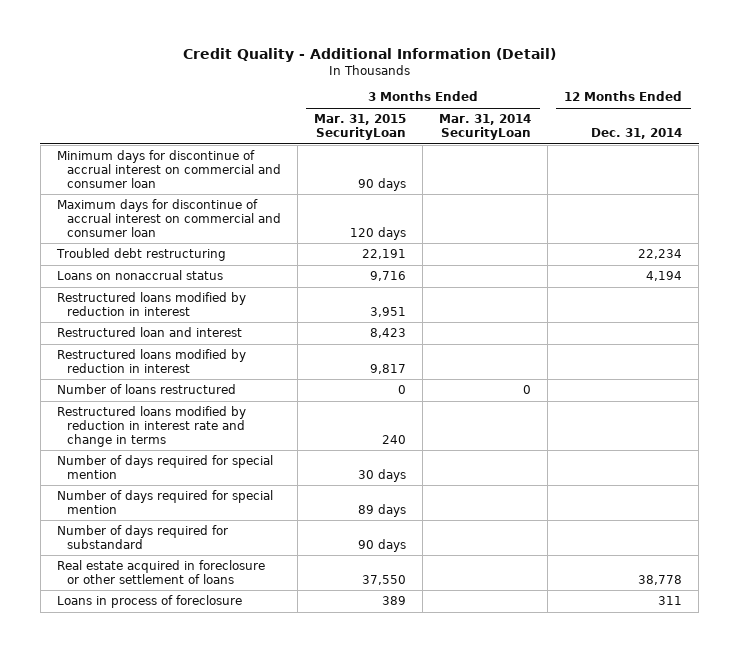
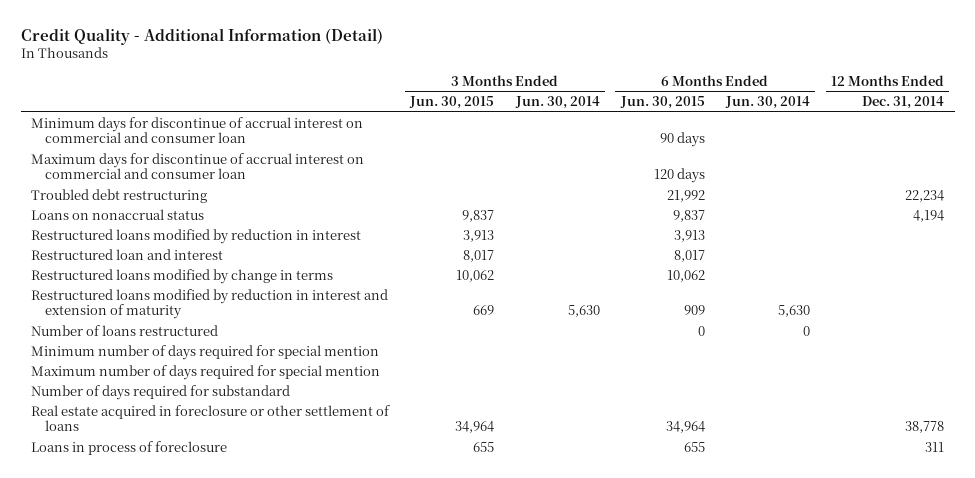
- | 3 Months Ended Mar. 31, 2015 SecurityLoan | 3 Months Ended Mar. 31, 2014 SecurityLoan | 12 Months Ended Dec. 31, 2014
+ | 3 Months Ended Jun. 30, 2015 | 3 Months Ended Jun. 30, 2014 | 6 Months Ended Jun. 30, 2015 | 6 Months Ended Jun. 30, 2014 | 12 Months Ended Dec. 31, 2014
- Restructured loans modified by reduction in interest | 9,817 | |
+ Restructured loans modified by change in terms | 10,062 | | 10,062 | |
+ Restructured loans modified by reduction in interest and extension of maturity | 669 | 5,630 | 909 | 5,630 |
- Restructured loans modified by reduction in interest rate and change in terms | 240 | |
- Number of days required for special mention | 30 days | |
- Number of days required for special mention | 89 days | |
+ Minimum number of days required for special mention
+ Maximum number of days required for special mention

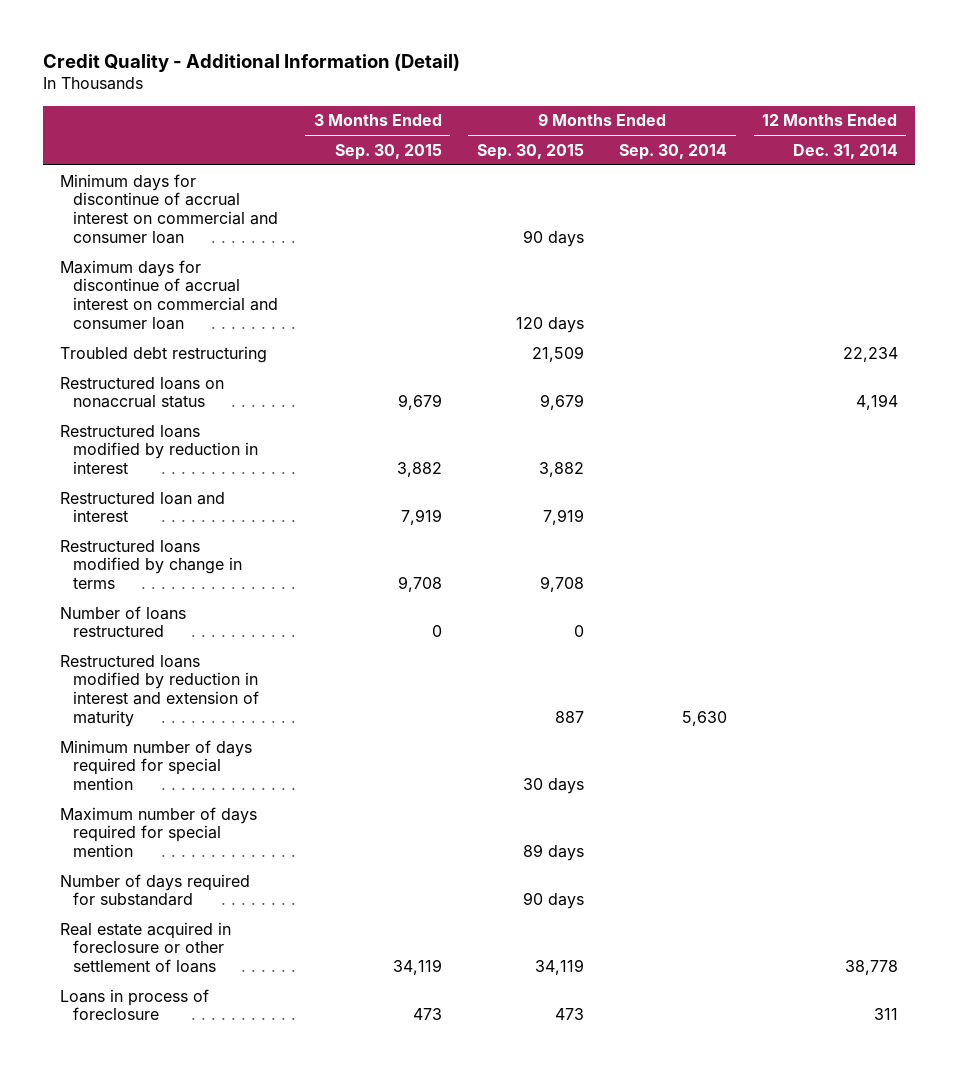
- | 3 Months Ended Jun. 30, 2015 | 3 Months Ended Jun. 30, 2014 | 6 Months Ended Jun. 30, 2015 | 6 Months Ended Jun. 30, 2014 | 12 Months Ended Dec. 31, 2014
+ | 3 Months Ended Sep. 30, 2015 | 9 Months Ended Sep. 30, 2015 | 9 Months Ended Sep. 30, 2014 | 12 Months Ended Dec. 31, 2014
- Loans on nonaccrual status | 9,837 | | 9,837 | | 4,194
+ Restructured loans on nonaccrual status | 9,679 | 9,679 | | 4,194
moved down: Restructured loans modified by reduction in interest and extension of maturity | | 887 | 5,630 |

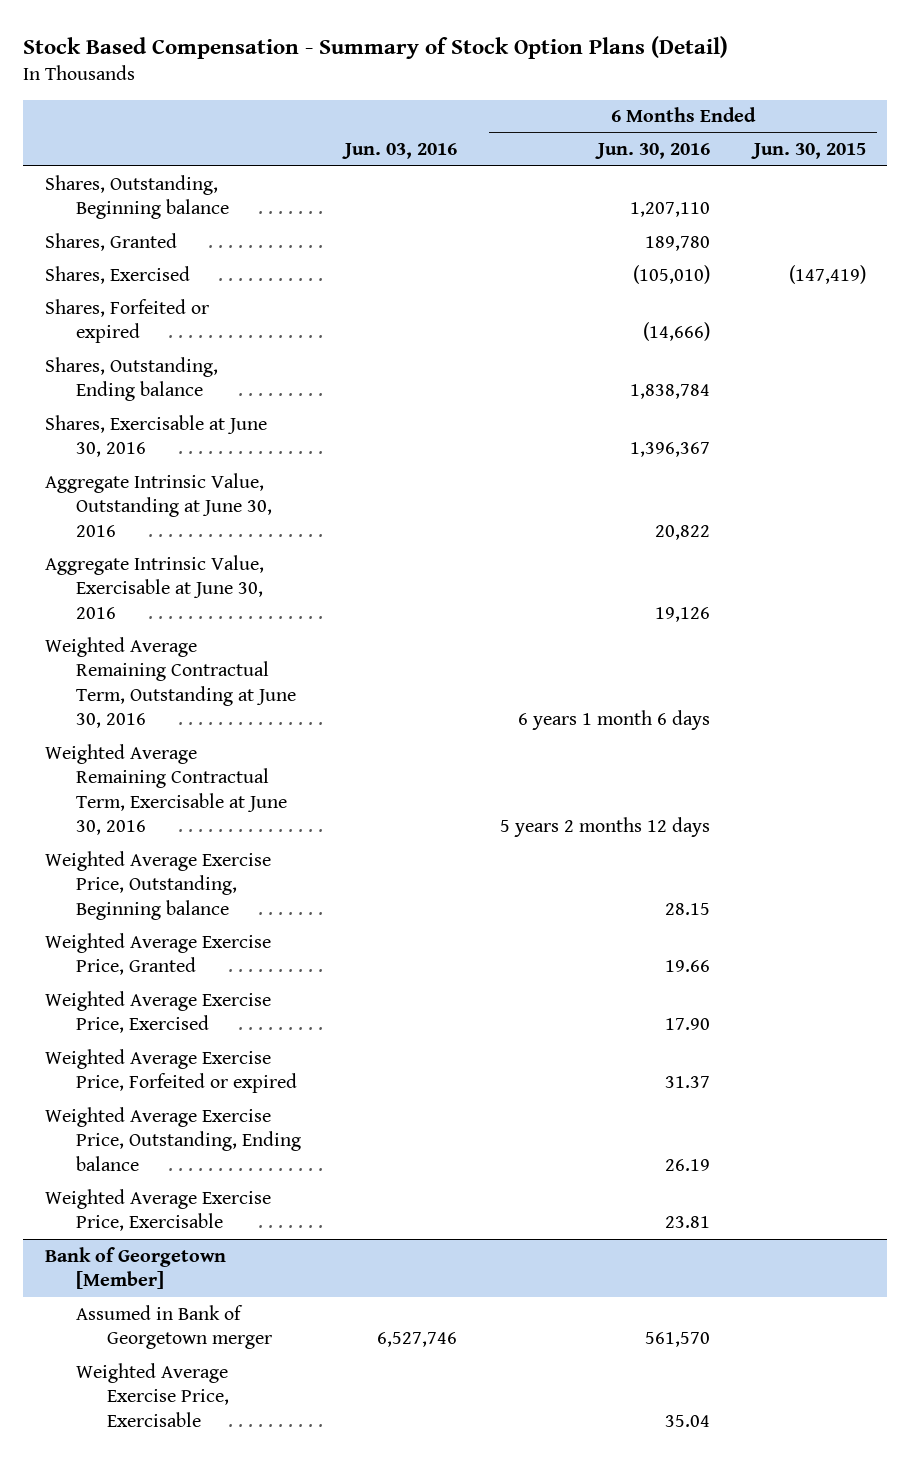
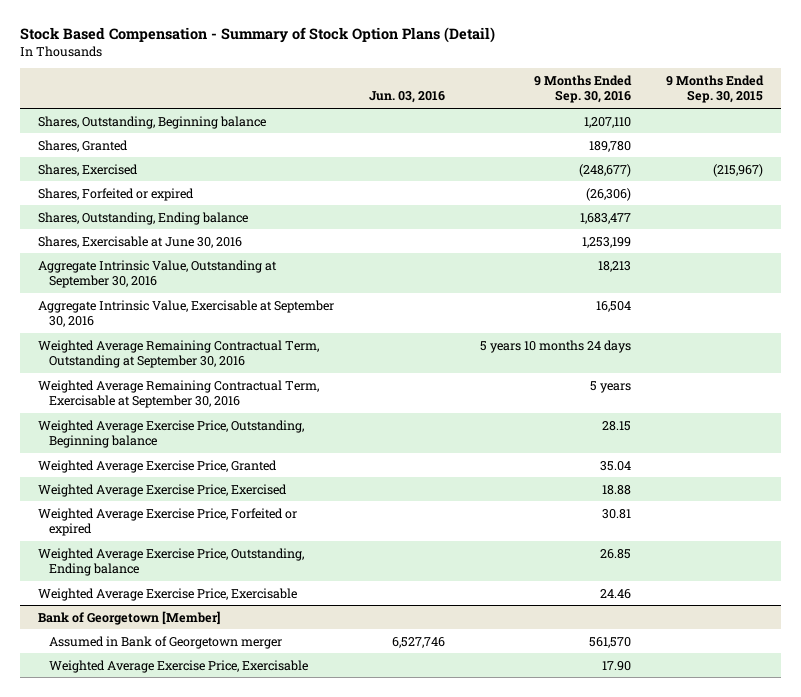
- | Jun. 03, 2016 | 6 Months Ended Jun. 30, 2016 | 6 Months Ended Jun. 30, 2015
+ | Jun. 03, 2016 | 9 Months Ended Sep. 30, 2016 | 9 Months Ended Sep. 30, 2015
- Aggregate Intrinsic Value, Outstanding at June 30, 2016 | | 20,822 |
- Aggregate Intrinsic Value, Exercisable at June 30, 2016 | | 19,126 |
- Weighted Average Remaining Contractual Term, Outstanding at June 30, 2016 | | 6 years 1 month 6 days |
- Weighted Average Remaining Contractual Term, Exercisable at June 30, 2016 | | 5 years 2 months 12 days |
+ Aggregate Intrinsic Value, Outstanding at September 30, 2016 | | 18,213 |
+ Aggregate Intrinsic Value, Exercisable at September 30, 2016 | | 16,504 |
+ Weighted Average Remaining Contractual Term, Outstanding at September 30, 2016 | | 5 years 10 months 24 days |
+ Weighted Average Remaining Contractual Term, Exercisable at September 30, 2016 | | 5 years |

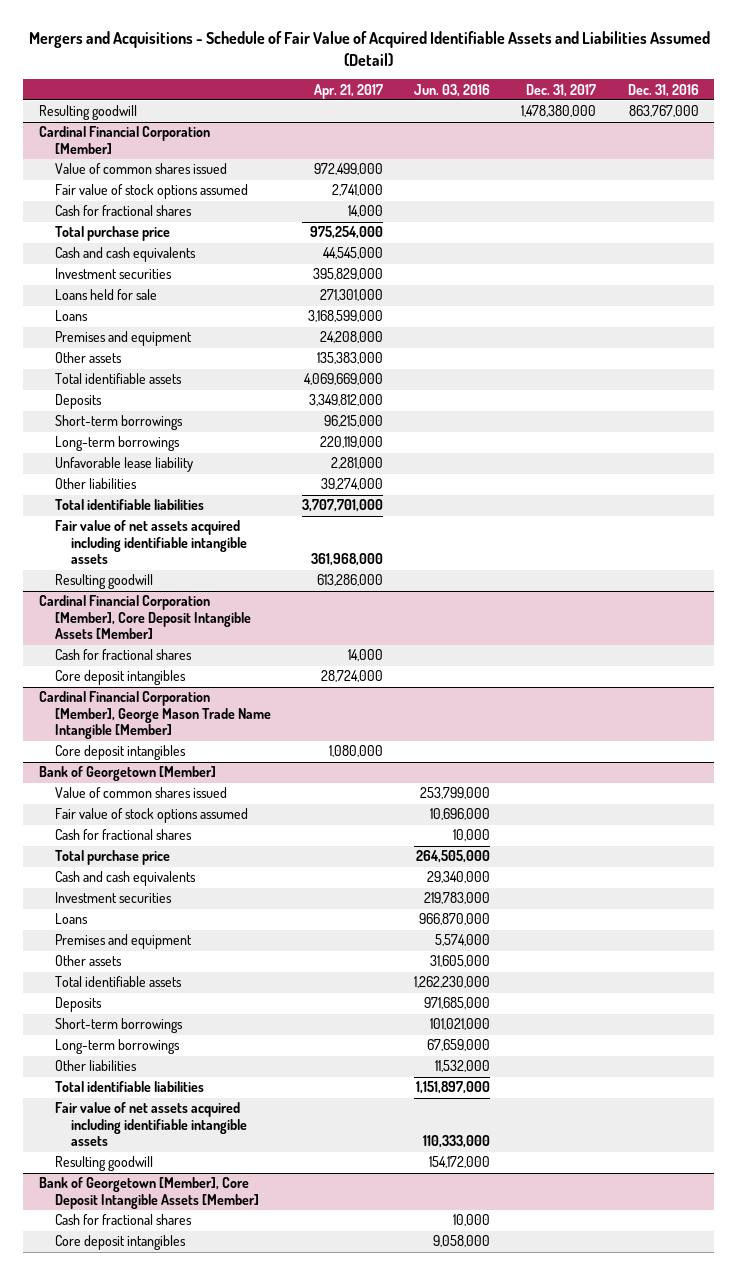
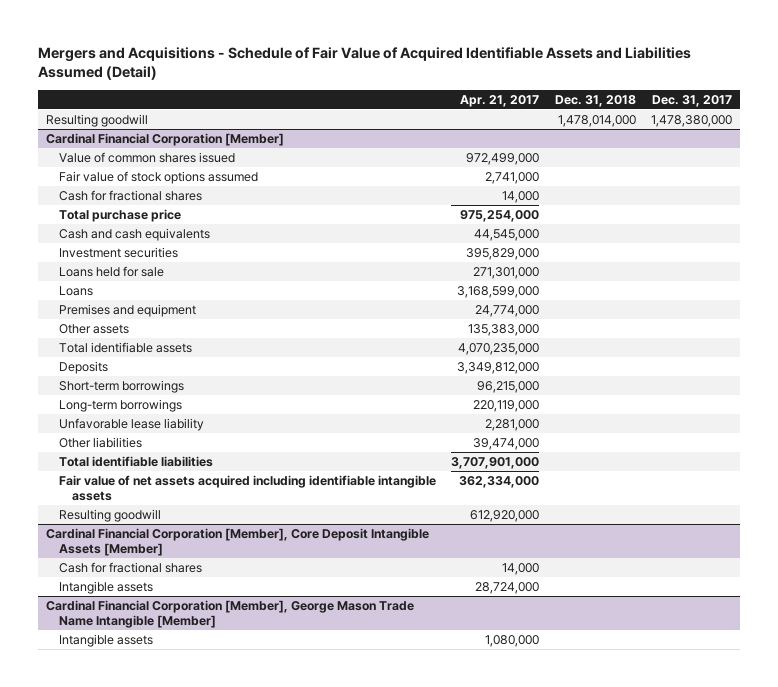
- | Apr. 21, 2017 | Jun. 03, 2016 | Dec. 31, 2017 | Dec. 31, 2016
+ | Apr. 21, 2017 | Dec. 31, 2018 | Dec. 31, 2017
@ Cardinal Financial Corporation [Member]
- Premises and equipment | 24,208,000 | | |
+ Premises and equipment | 24,774,000 | |
- Total identifiable assets | 4,069,669,000 | | |
+ Total identifiable assets | 4,070,235,000 | |
- Other liabilities | 39,274,000 | | |
- Total identifiable liabilities | 3,707,701,000 | | |
- Fair value of net assets acquired including identifiable intangible assets | 361,968,000 | | |
- Resulting goodwill | 613,286,000 | | |
+ Other liabilities | 39,474,000 | |
+ Total identifiable liabilities | 3,707,901,000 | |
+ Fair value of net assets acquired including identifiable intangible assets | 362,334,000 | |
+ Resulting goodwill | 612,920,000 | |
@ Cardinal Financial Corporation [Member], Core Deposit Intangible Assets [Member]
- Core deposit intangibles | 28,724,000 | | |
+ Intangible assets | 28,724,000 | |
@ Cardinal Financial Corporation [Member], George Mason Trade Name Intangible [Member]
- Core deposit intangibles | 1,080,000 | | |
- Bank of Georgetown [Member]
- Value of common shares issued | | 253,799,000 | |
- Fair value of stock options assumed | | 10,696,000 | |
- Cash for fractional shares | | 10,000 | |
- Total purchase price | | 264,505,000 | |
- Cash and cash equivalents | | 29,340,000 | |
- Investment securities | | 219,783,000 | |
- Loans | | 966,870,000 | |
- Premises and equipment | | 5,574,000 | |
- Other assets | | 31,605,000 | |
- Total identifiable assets | | 1,262,230,000 | |
- Deposits | | 971,685,000 | |
- Short-term borrowings | | 101,021,000 | |
- Long-term borrowings | | 67,659,000 | |
- Other liabilities | | 11,532,000 | |
- Total identifiable liabilities | | 1,151,897,000 | |
- Fair value of net assets acquired including identifiable intangible assets | | 110,333,000 | |
- Resulting goodwill | | 154,172,000 | |
- Bank of Georgetown [Member], Core Deposit Intangible Assets [Member]
- Cash for fractional shares | | 10,000 | |
- Core deposit intangibles | | 9,058,000 | |
@ Cardinal Financial Corporation [Member], George Mason Trade Name Intangible [Member]
+ Intangible assets | 1,080,000 | |

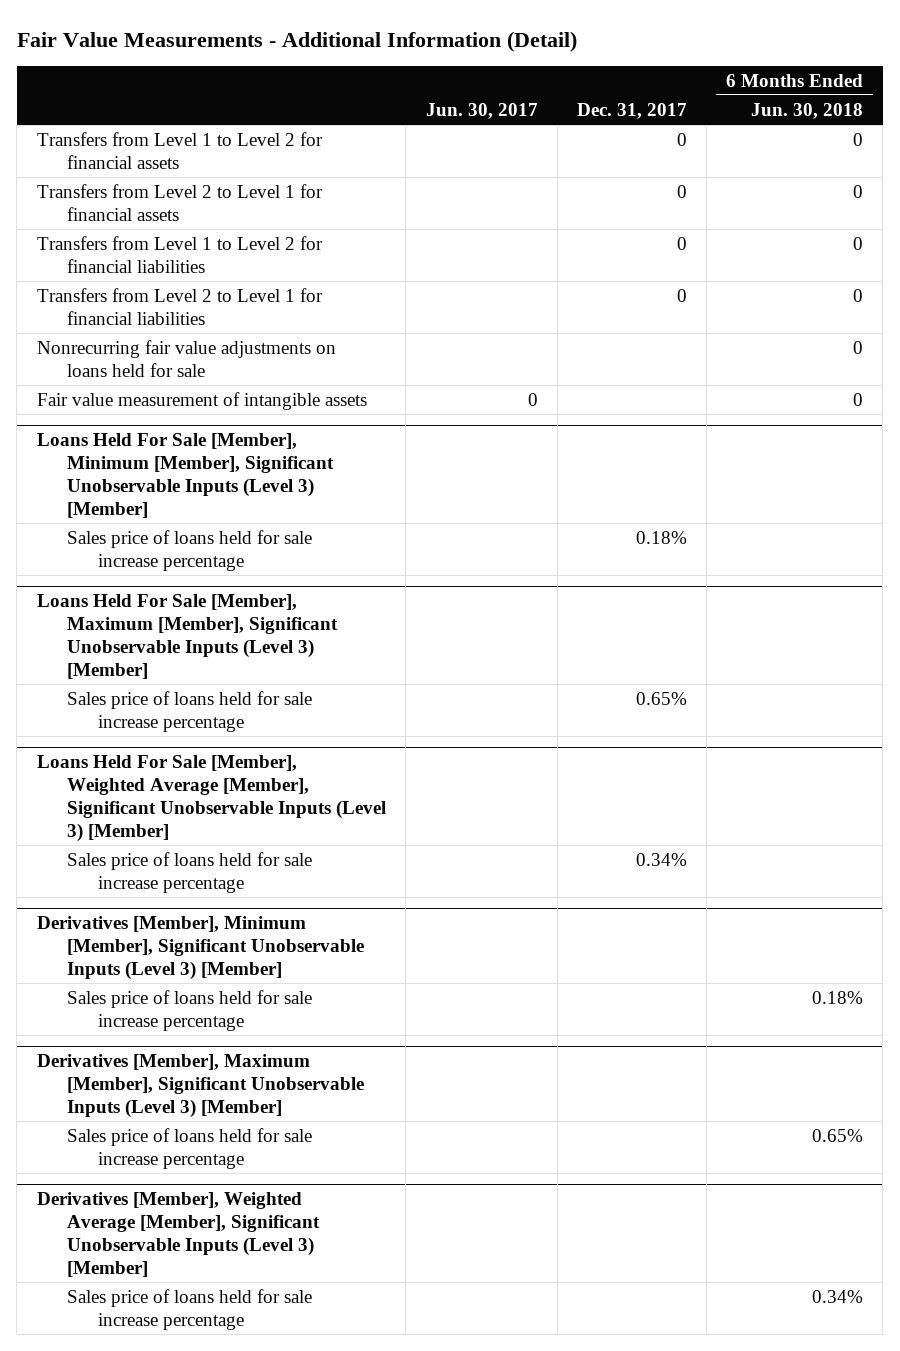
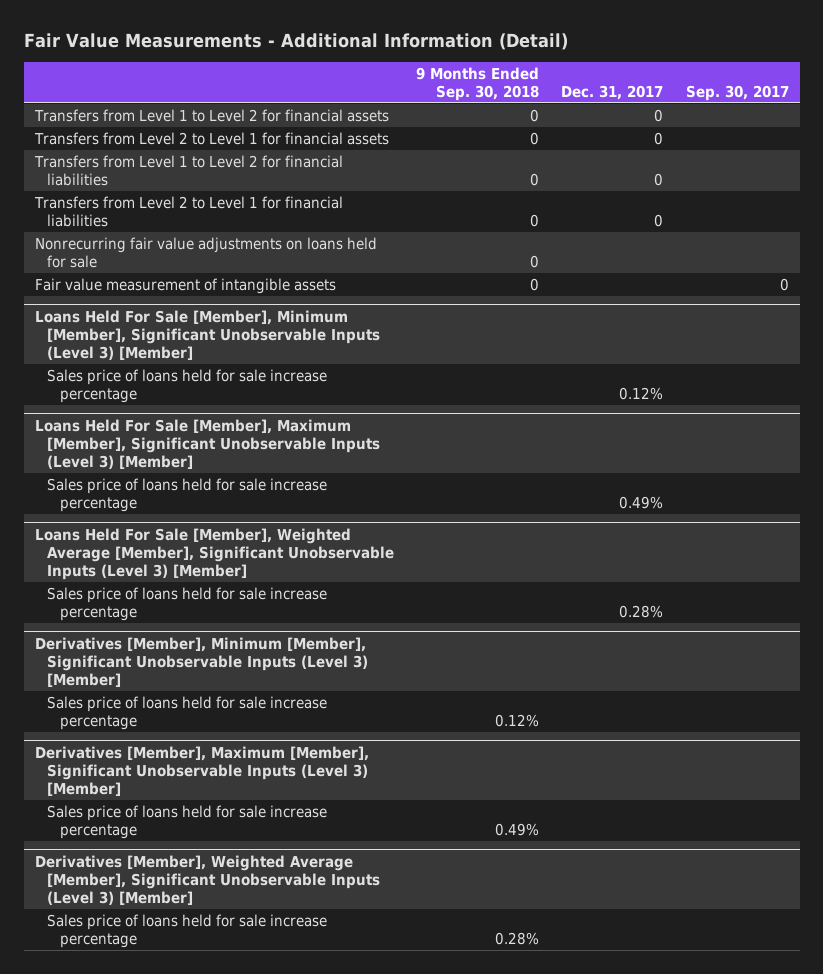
- | Jun. 30, 2017 | Dec. 31, 2017 | 6 Months Ended Jun. 30, 2018
+ | 9 Months Ended Sep. 30, 2018 | Dec. 31, 2017 | Sep. 30, 2017
@ Loans Held For Sale [Member], Minimum [Member], Significant Unobservable Inputs (Level 3) [Member]
- Sales price of loans held for sale increase percentage | | 0.18% |
+ Sales price of loans held for sale increase percentage | | 0.12% |
@ Loans Held For Sale [Member], Maximum [Member], Significant Unobservable Inputs (Level 3) [Member]
- Sales price of loans held for sale increase percentage | | 0.65% |
+ Sales price of loans held for sale increase percentage | | 0.49% |
@ Loans Held For Sale [Member], Weighted Average [Member], Significant Unobservable Inputs (Level 3) [Member]
- Sales price of loans held for sale increase percentage | | 0.34% |
+ Sales price of loans held for sale increase percentage | | 0.28% |

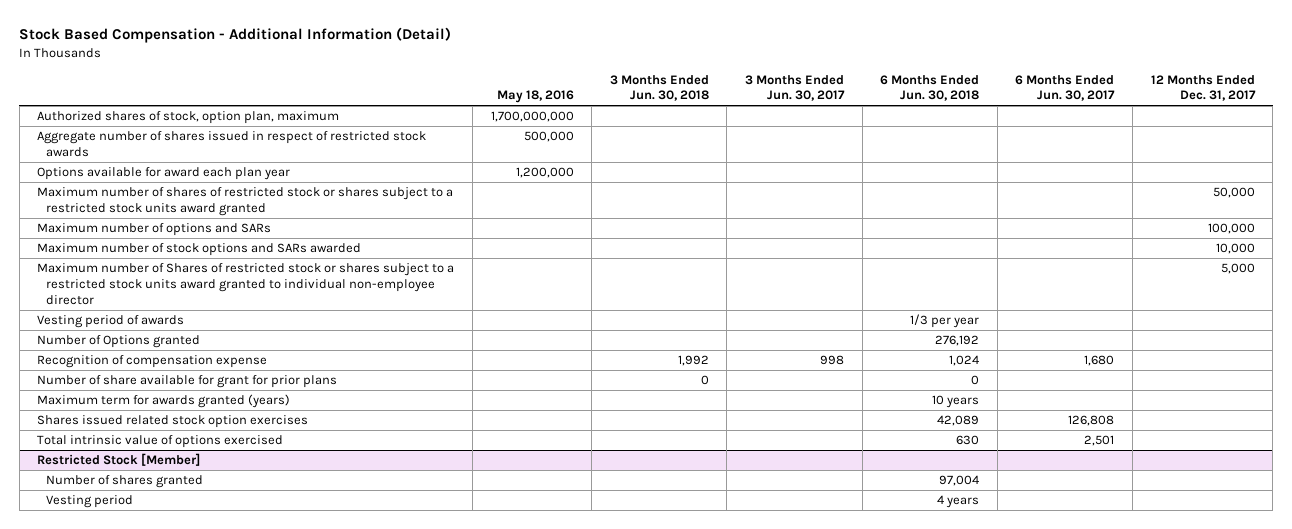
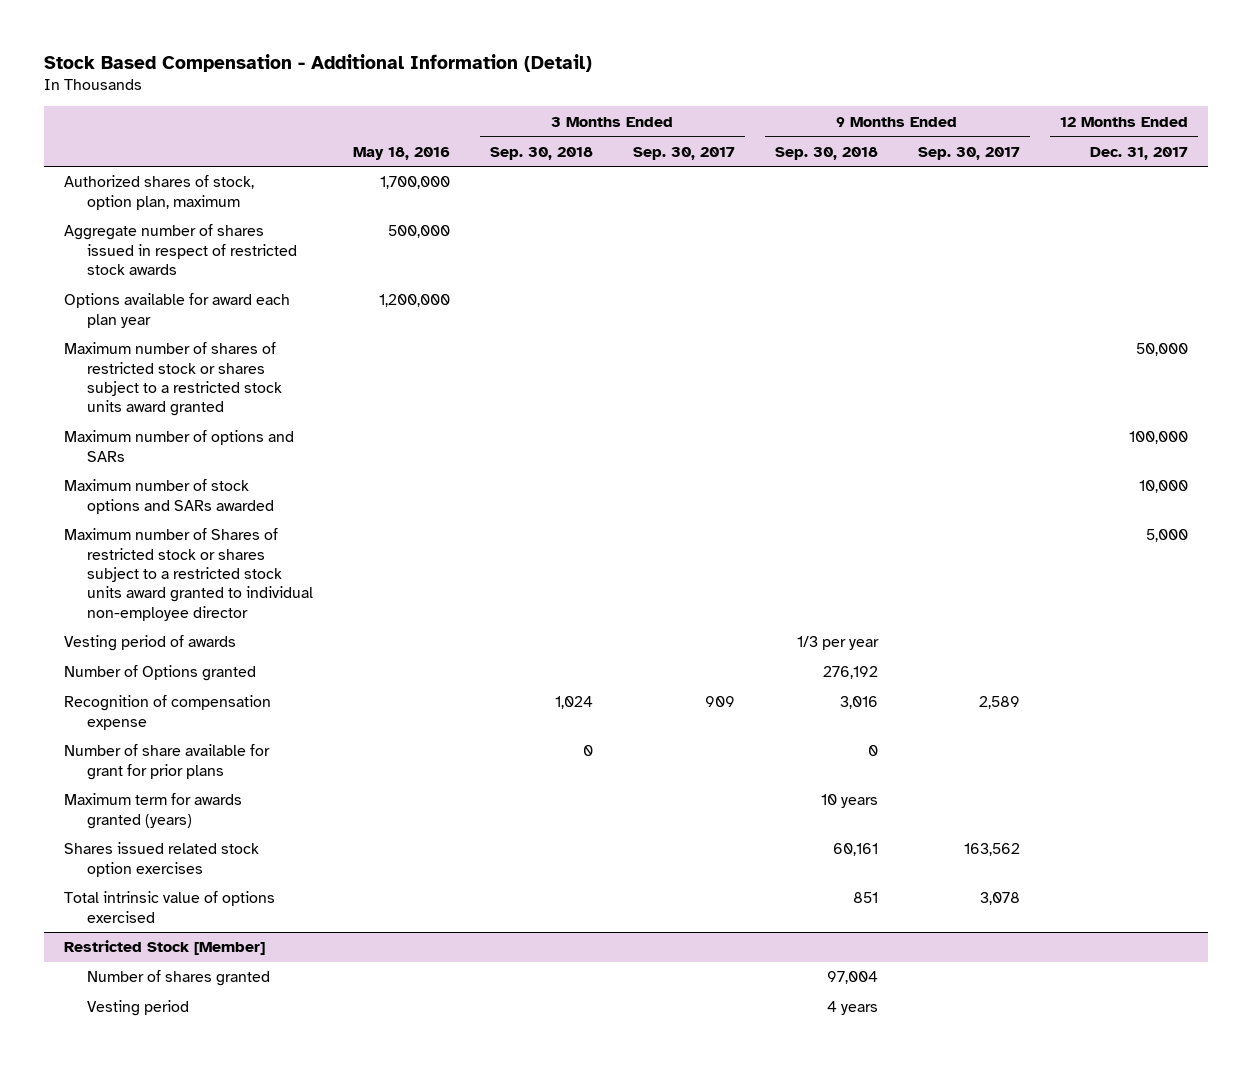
- | May 18, 2016 | 3 Months Ended Jun. 30, 2018 | 3 Months Ended Jun. 30, 2017 | 6 Months Ended Jun. 30, 2018 | 6 Months Ended Jun. 30, 2017 | 12 Months Ended Dec. 31, 2017
+ | May 18, 2016 | 3 Months Ended Sep. 30, 2018 | 3 Months Ended Sep. 30, 2017 | 9 Months Ended Sep. 30, 2018 | 9 Months Ended Sep. 30, 2017 | 12 Months Ended Dec. 31, 2017
- Authorized shares of stock, option plan, maximum | 1,700,000,000 | | | | |
+ Authorized shares of stock, option plan, maximum | 1,700,000 | | | | |

